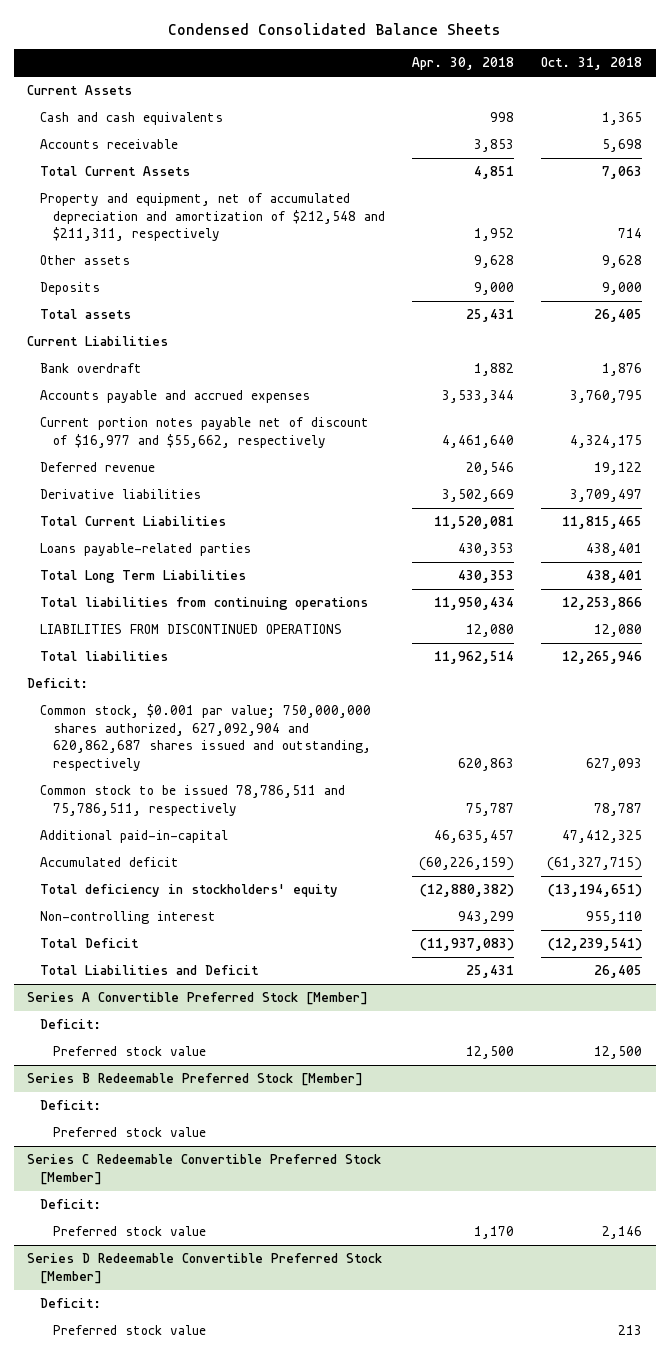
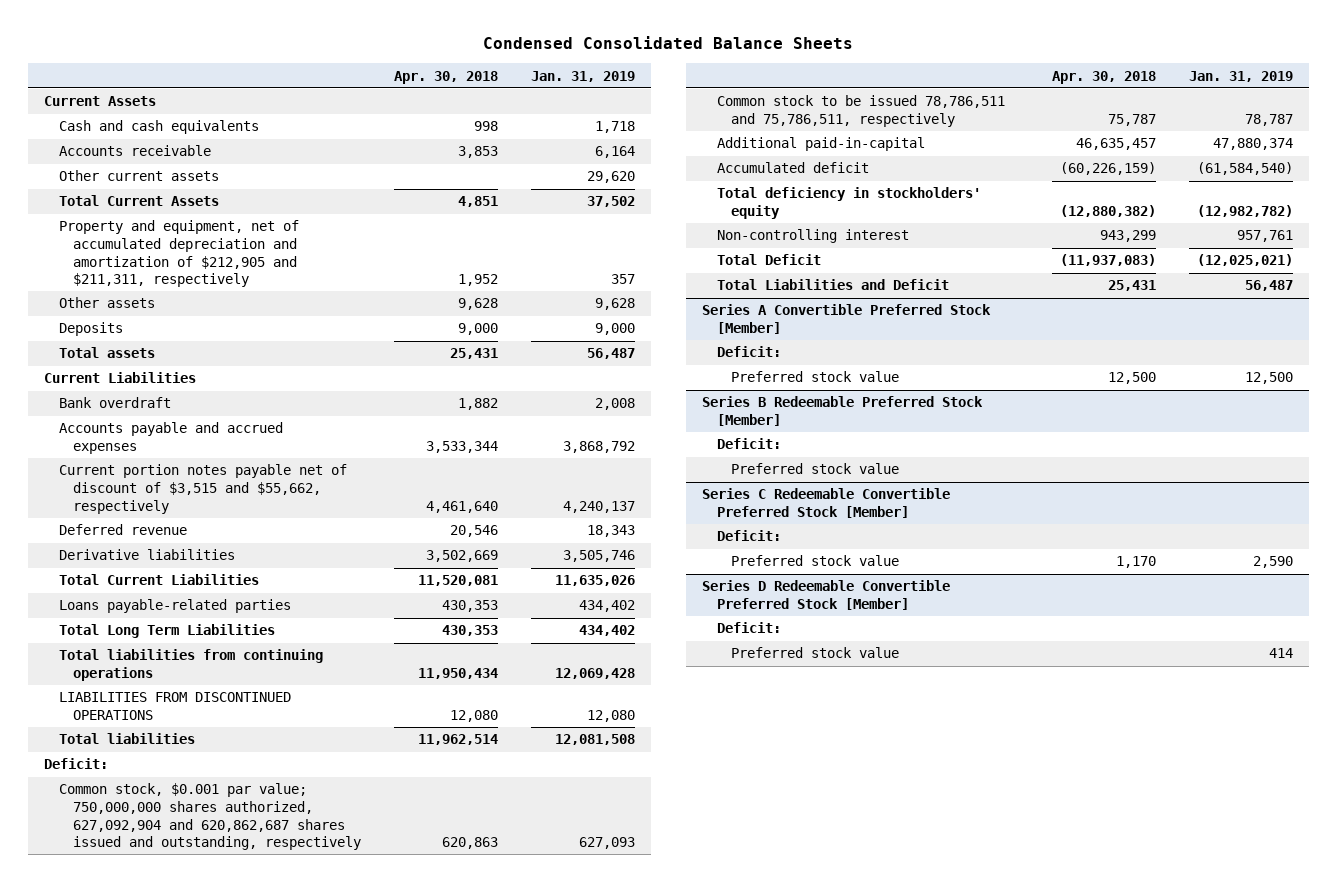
- | Apr. 30, 2018 | Oct. 31, 2018
+ | Apr. 30, 2018 | Jan. 31, 2019
+ Other current assets | | 29,620
- Property and equipment, net of accumulated depreciation and amortization of $212,548 and $211,311, respectively | 1,952 | 714
+ Property and equipment, net of accumulated depreciation and amortization of $212,905 and $211,311, respectively | 1,952 | 357
- Current portion notes payable net of discount of $16,977 and $55,662, respectively | 4,461,640 | 4,324,175
+ Current portion notes payable net of discount of $3,515 and $55,662, respectively | 4,461,640 | 4,240,137

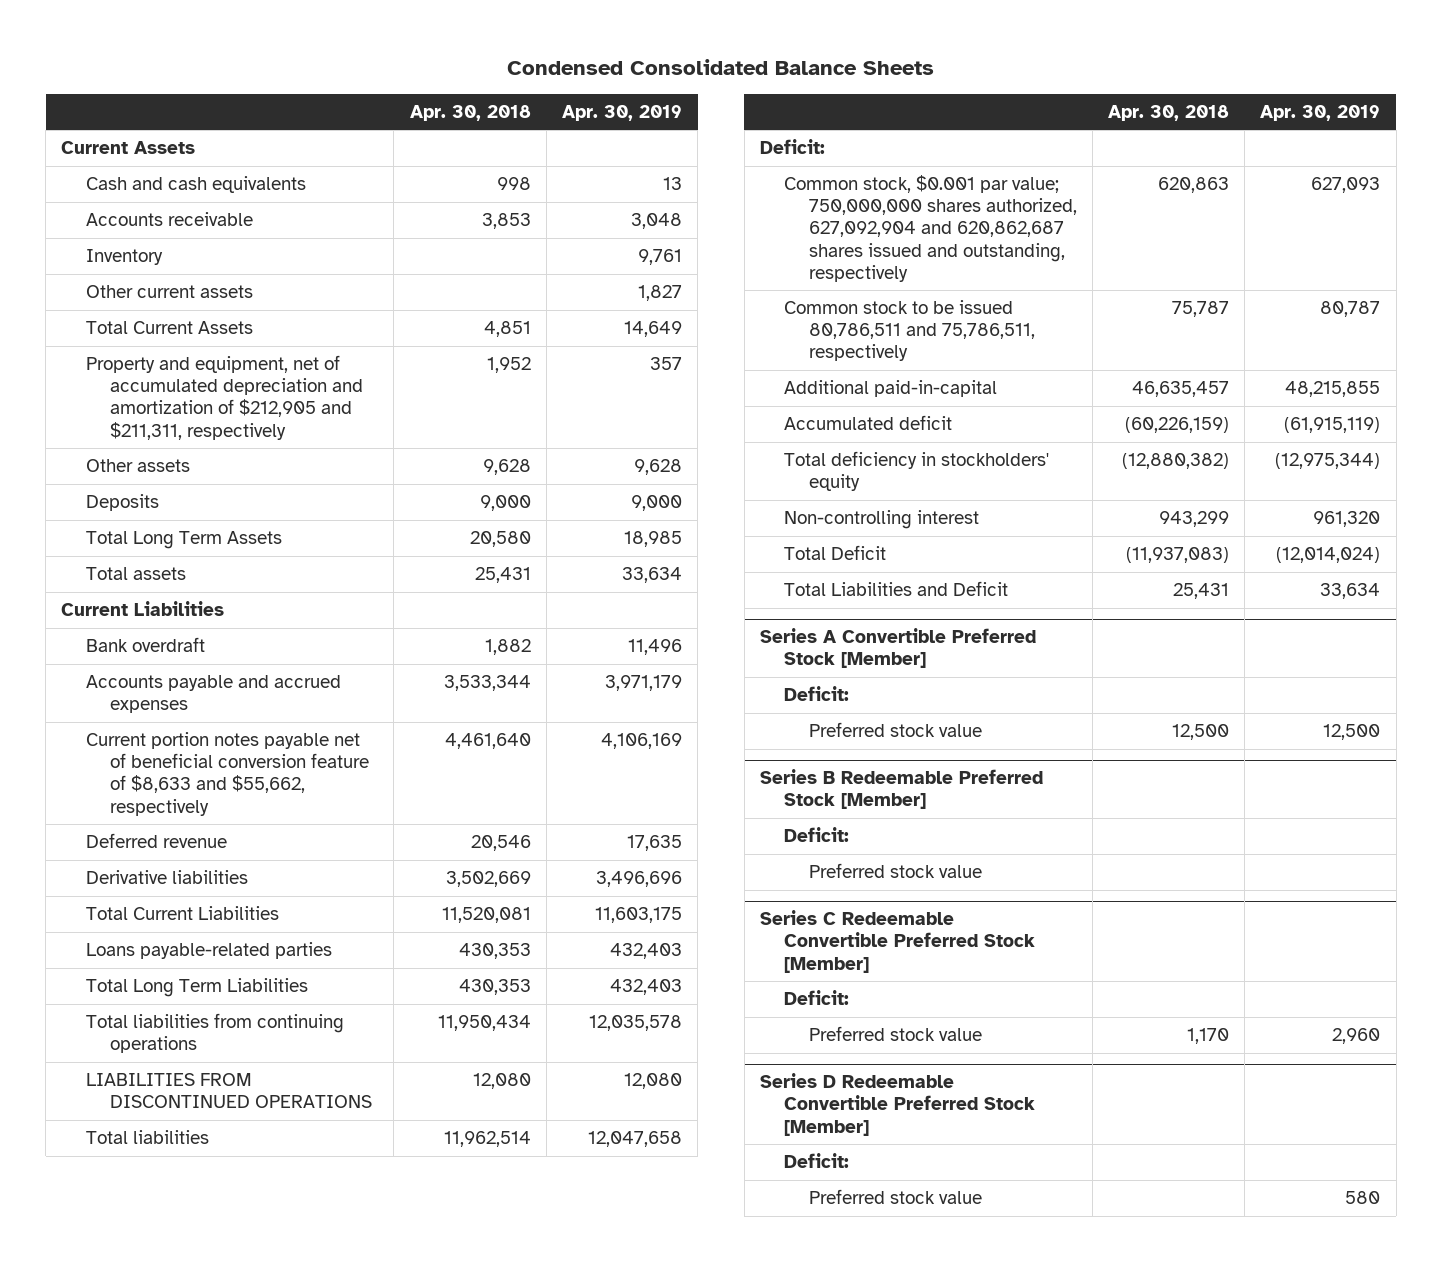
- | Apr. 30, 2018 | Jan. 31, 2019
+ | Apr. 30, 2018 | Apr. 30, 2019
+ Inventory | | 9,761
+ Total Long Term Assets | 20,580 | 18,985
- Current portion notes payable net of discount of $3,515 and $55,662, respectively | 4,461,640 | 4,240,137
+ Current portion notes payable net of beneficial conversion feature of $8,633 and $55,662, respectively | 4,461,640 | 4,106,169
- Common stock to be issued 78,786,511 and 75,786,511, respectively | 75,787 | 78,787
+ Common stock to be issued 80,786,511 and 75,786,511, respectively | 75,787 | 80,787

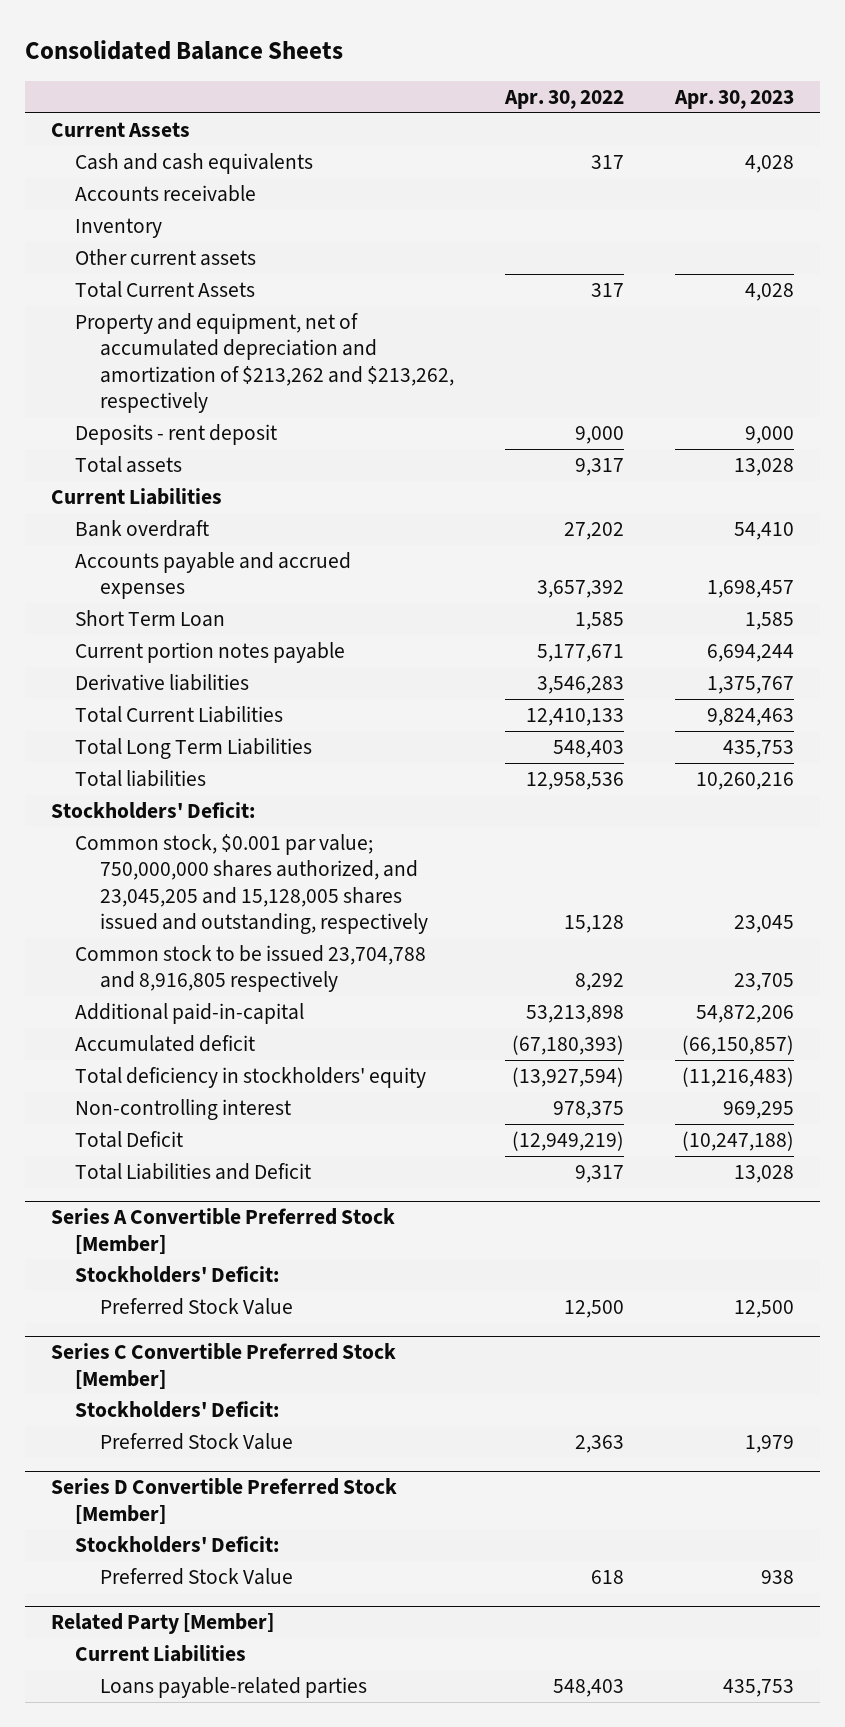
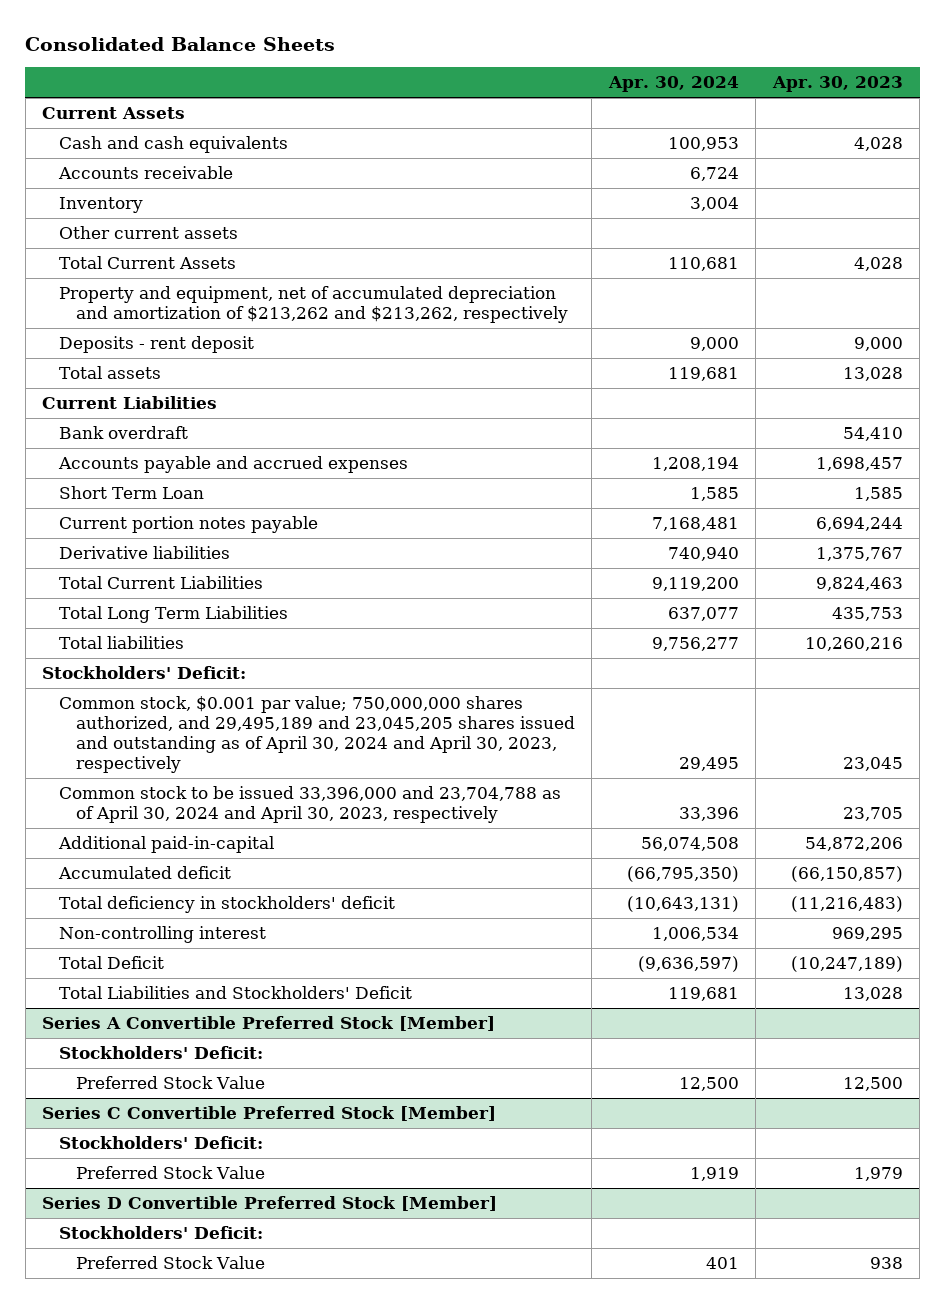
- | Apr. 30, 2022 | Apr. 30, 2023
+ | Apr. 30, 2024 | Apr. 30, 2023
- Common stock, $0.001 par value; 750,000,000 shares authorized, and 23,045,205 and 15,128,005 shares issued and outstanding, respectively | 15,128 | 23,045
- Common stock to be issued 23,704,788 and 8,916,805 respectively | 8,292 | 23,705
+ Common stock, $0.001 par value; 750,000,000 shares authorized, and 29,495,189 and 23,045,205 shares issued and outstanding as of April 30, 2024 and April 30, 2023, respectively | 29,495 | 23,045
+ Common stock to be issued 33,396,000 and 23,704,788 as of April 30, 2024 and April 30, 2023, respectively | 33,396 | 23,705
- Total deficiency in stockholders' equity | (13,927,594) | (11,216,483)
+ Total deficiency in stockholders' deficit | (10,643,131) | (11,216,483)
- Total Deficit | (12,949,219) | (10,247,188)
- Total Liabilities and Deficit | 9,317 | 13,028
+ Total Deficit | (9,636,597) | (10,247,189)
+ Total Liabilities and Stockholders' Deficit | 119,681 | 13,028
- Related Party [Member]
- Current Liabilities
- Loans payable-related parties | 548,403 | 435,753

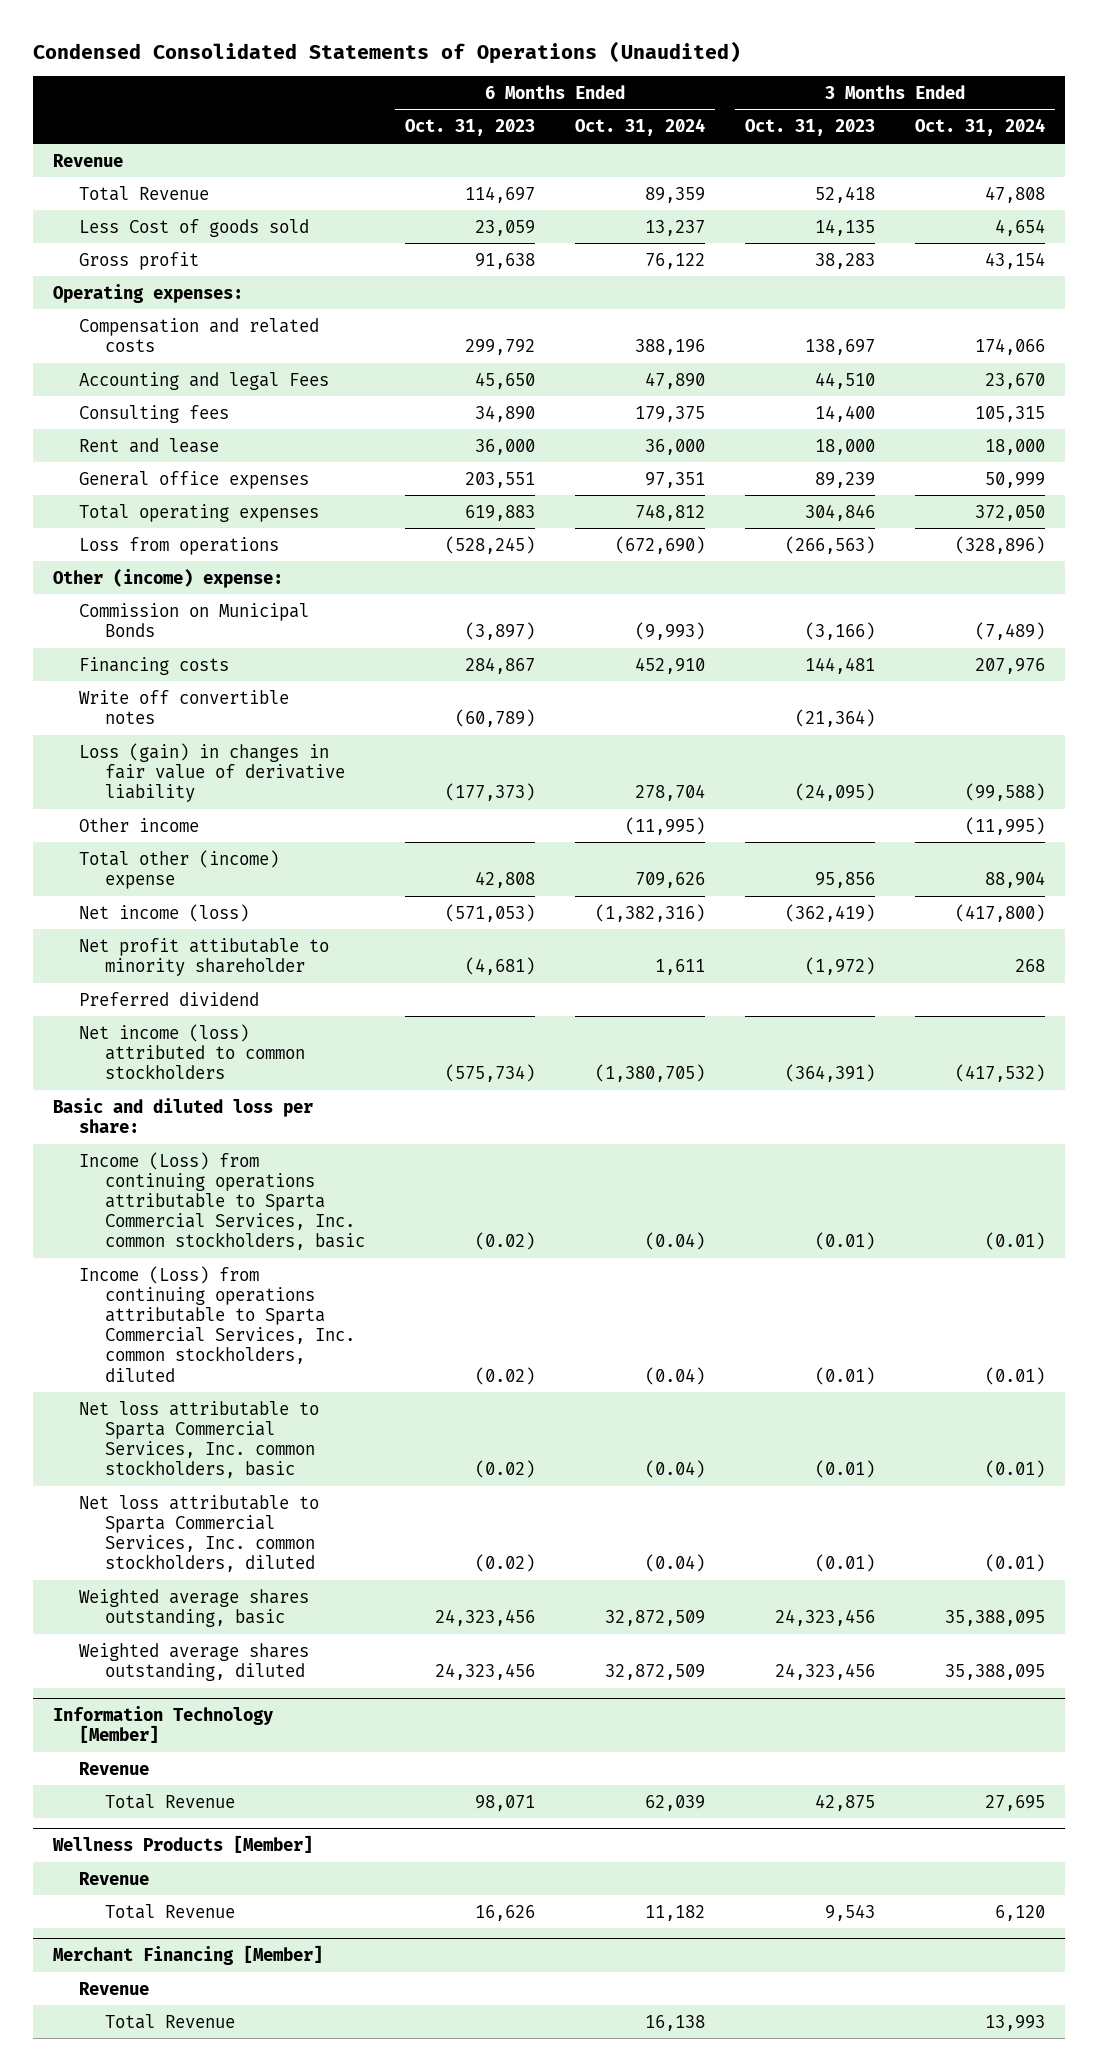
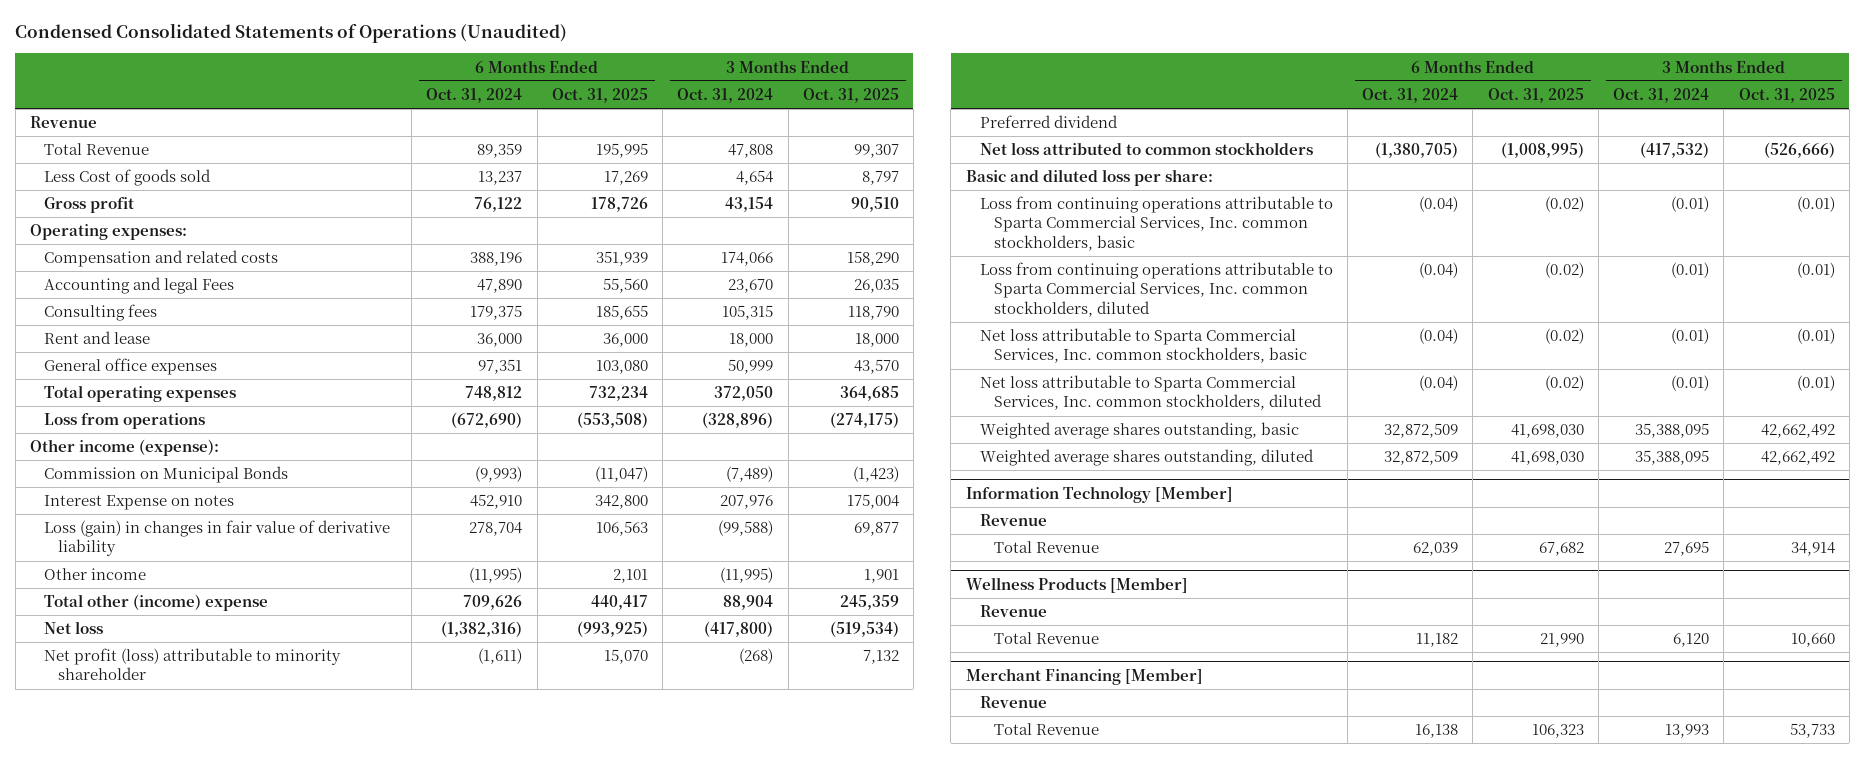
- | 6 Months Ended Oct. 31, 2023 | 6 Months Ended Oct. 31, 2024 | 3 Months Ended Oct. 31, 2023 | 3 Months Ended Oct. 31, 2024
+ | 6 Months Ended Oct. 31, 2024 | 6 Months Ended Oct. 31, 2025 | 3 Months Ended Oct. 31, 2024 | 3 Months Ended Oct. 31, 2025
- Other (income) expense:
+ Other income (expense):
- Financing costs | 284,867 | 452,910 | 144,481 | 207,976
- Write off convertible notes | (60,789) | | (21,364) |
+ Interest Expense on notes | 452,910 | 342,800 | 207,976 | 175,004
- Net income (loss) | (571,053) | (1,382,316) | (362,419) | (417,800)
- Net profit attibutable to minority shareholder | (4,681) | 1,611 | (1,972) | 268
+ Net loss | (1,382,316) | (993,925) | (417,800) | (519,534)
+ Net profit (loss) attributable to minority shareholder | (1,611) | 15,070 | (268) | 7,132
- Net income (loss) attributed to common stockholders | (575,734) | (1,380,705) | (364,391) | (417,532)
+ Net loss attributed to common stockholders | (1,380,705) | (1,008,995) | (417,532) | (526,666)
- Income (Loss) from continuing operations attributable to Sparta Commercial Services, Inc. common stockholders, basic | (0.02) | (0.04) | (0.01) | (0.01)
- Income (Loss) from continuing operations attributable to Sparta Commercial Services, Inc. common stockholders, diluted | (0.02) | (0.04) | (0.01) | (0.01)
+ Loss from continuing operations attributable to Sparta Commercial Services, Inc. common stockholders, basic | (0.04) | (0.02) | (0.01) | (0.01)
+ Loss from continuing operations attributable to Sparta Commercial Services, Inc. common stockholders, diluted | (0.04) | (0.02) | (0.01) | (0.01)

